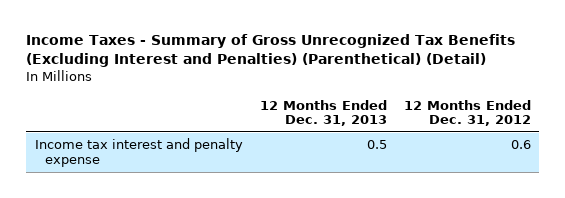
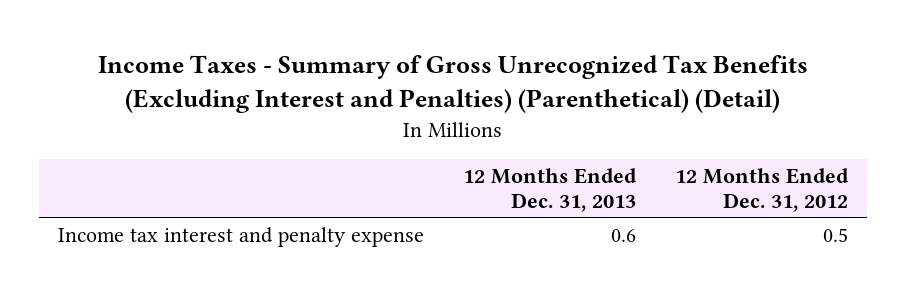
- Income tax interest and penalty expense | 0.5 | 0.6
+ Income tax interest and penalty expense | 0.6 | 0.5

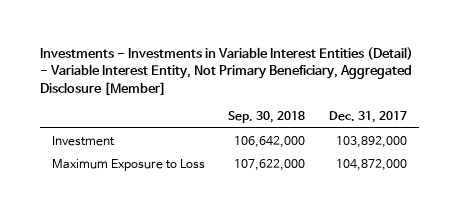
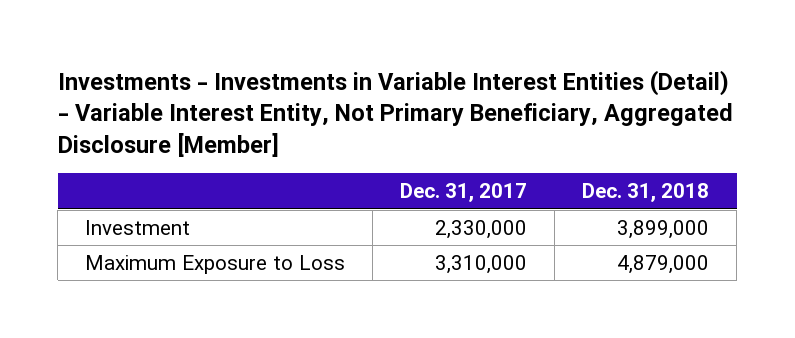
- | Sep. 30, 2018 | Dec. 31, 2017
+ | Dec. 31, 2017 | Dec. 31, 2018
- Investment | 106,642,000 | 103,892,000
- Maximum Exposure to Loss | 107,622,000 | 104,872,000
+ Investment | 2,330,000 | 3,899,000
+ Maximum Exposure to Loss | 3,310,000 | 4,879,000

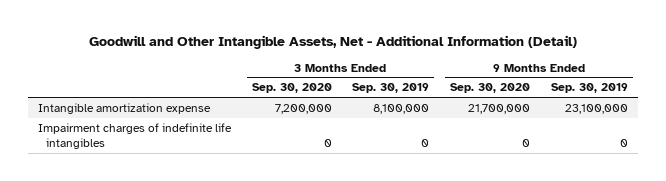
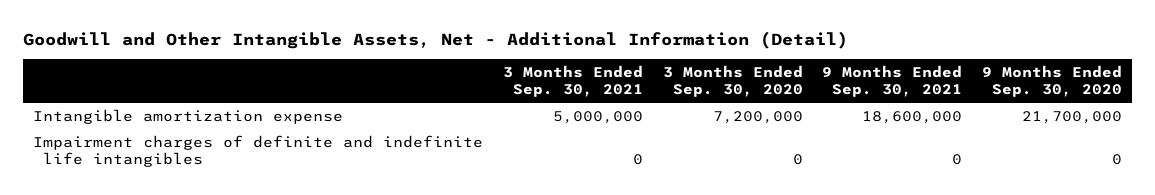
- | 3 Months Ended Sep. 30, 2020 | 3 Months Ended Sep. 30, 2019 | 9 Months Ended Sep. 30, 2020 | 9 Months Ended Sep. 30, 2019
+ | 3 Months Ended Sep. 30, 2021 | 3 Months Ended Sep. 30, 2020 | 9 Months Ended Sep. 30, 2021 | 9 Months Ended Sep. 30, 2020
- Impairment charges of indefinite life intangibles | 0 | 0 | 0 | 0
+ Impairment charges of definite and indefinite life intangibles | 0 | 0 | 0 | 0

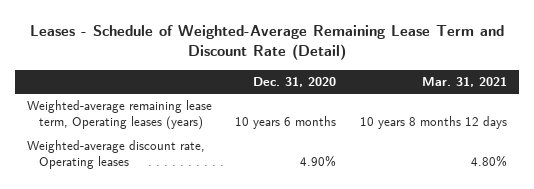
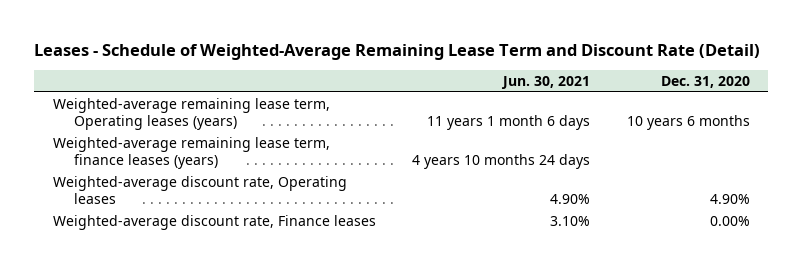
- | Dec. 31, 2020 | Mar. 31, 2021
+ | Jun. 30, 2021 | Dec. 31, 2020
+ Weighted-average remaining lease term, finance leases (years) | 4 years 10 months 24 days |
+ Weighted-average discount rate, Finance leases | 3.10% | 0.00%

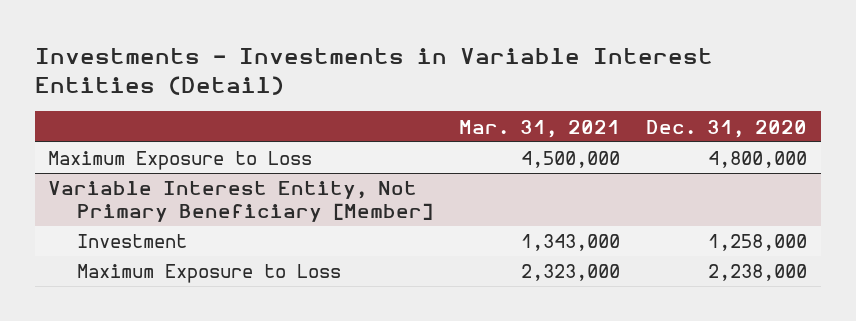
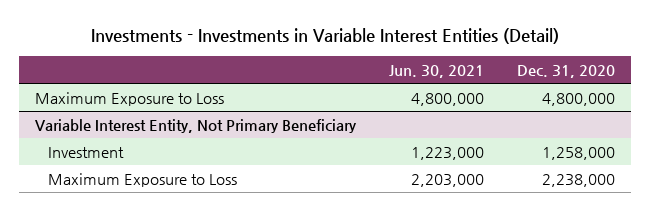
- | Mar. 31, 2021 | Dec. 31, 2020
+ | Jun. 30, 2021 | Dec. 31, 2020
- Variable Interest Entity, Not Primary Beneficiary [Member]
+ Variable Interest Entity, Not Primary Beneficiary

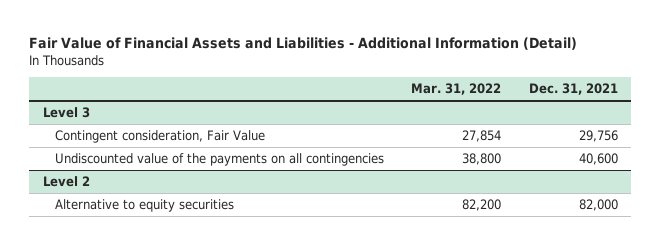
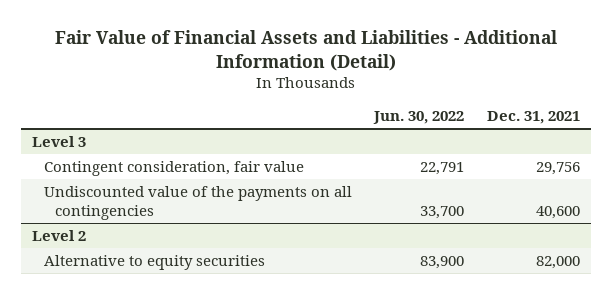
- | Mar. 31, 2022 | Dec. 31, 2021
+ | Jun. 30, 2022 | Dec. 31, 2021
@ Level 3
- Contingent consideration, Fair Value | 27,854 | 29,756
+ Contingent consideration, fair value | 22,791 | 29,756

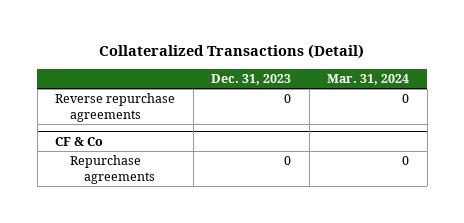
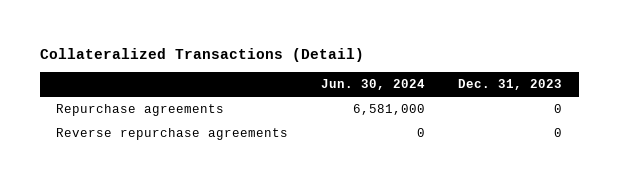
- | Dec. 31, 2023 | Mar. 31, 2024
+ | Jun. 30, 2024 | Dec. 31, 2023
- CF & Co
moved down: Reverse repurchase agreements | 0 | 0

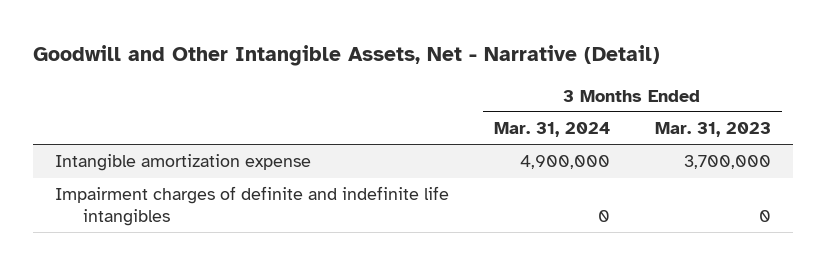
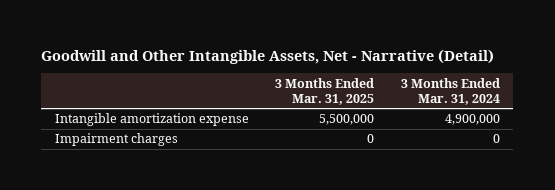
- | 3 Months Ended Mar. 31, 2024 | 3 Months Ended Mar. 31, 2023
+ | 3 Months Ended Mar. 31, 2025 | 3 Months Ended Mar. 31, 2024
- Impairment charges of definite and indefinite life intangibles | 0 | 0
+ Impairment charges | 0 | 0

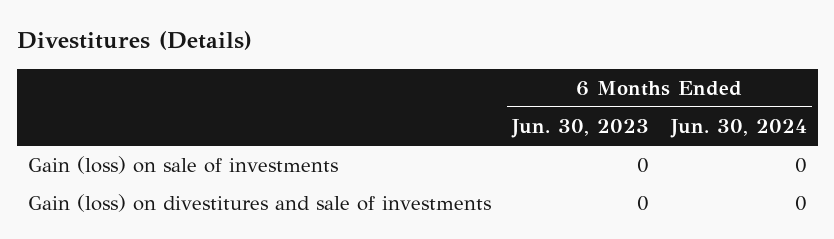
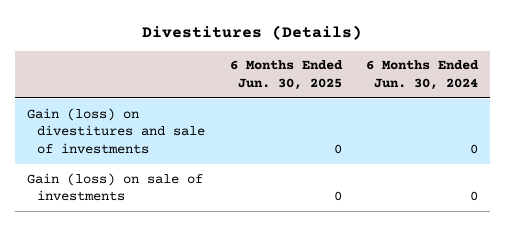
- | 6 Months Ended Jun. 30, 2023 | 6 Months Ended Jun. 30, 2024
+ | 6 Months Ended Jun. 30, 2025 | 6 Months Ended Jun. 30, 2024
moved down: Gain (loss) on sale of investments | 0 | 0

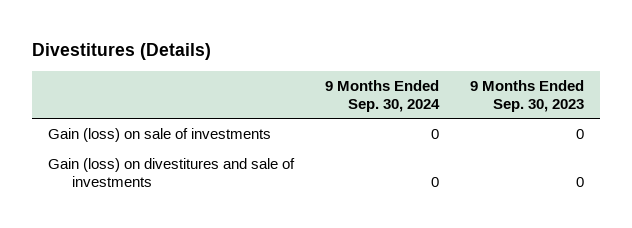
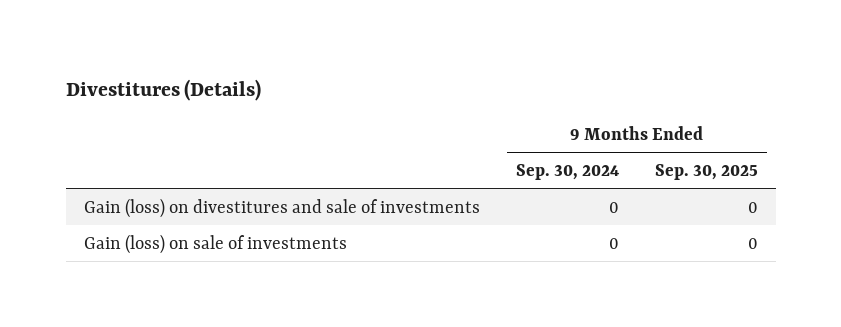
- | 9 Months Ended Sep. 30, 2024 | 9 Months Ended Sep. 30, 2023
+ | 9 Months Ended Sep. 30, 2024 | 9 Months Ended Sep. 30, 2025
moved down: Gain (loss) on sale of investments | 0 | 0

